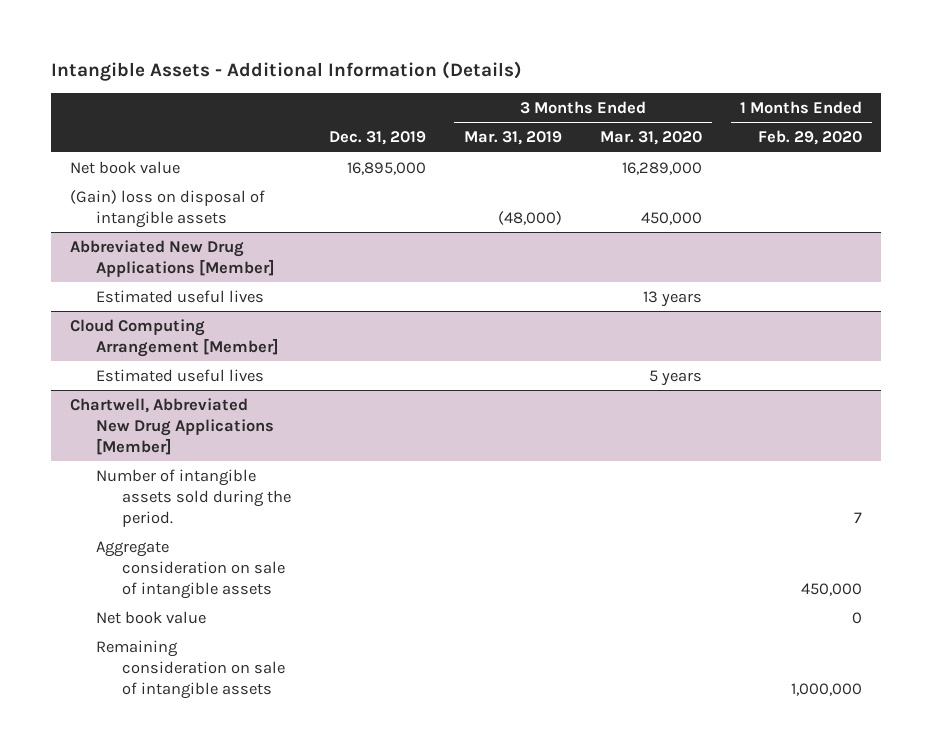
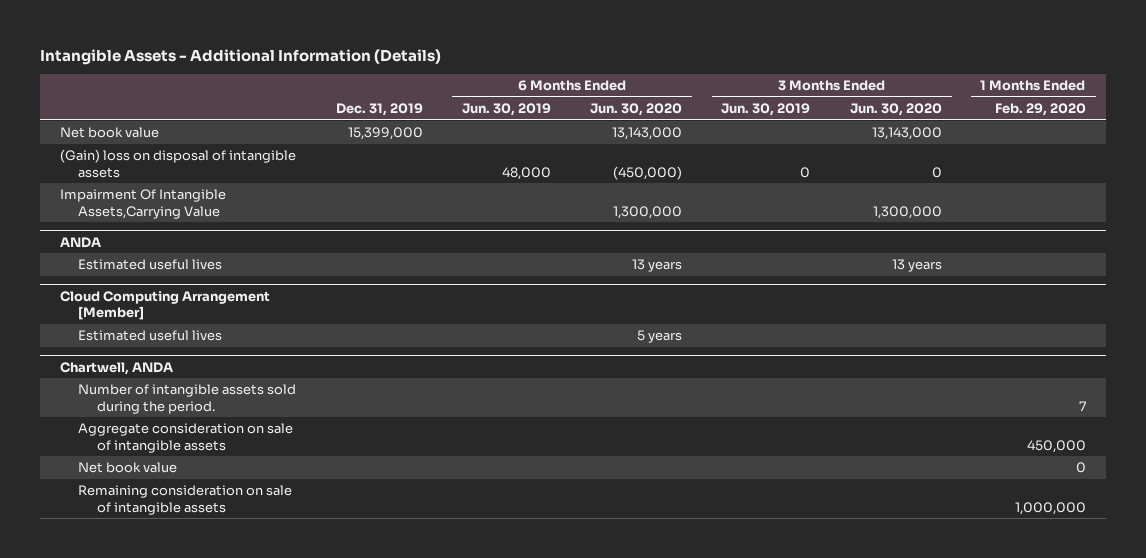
- | Dec. 31, 2019 | 3 Months Ended Mar. 31, 2019 | 3 Months Ended Mar. 31, 2020 | 1 Months Ended Feb. 29, 2020
+ | Dec. 31, 2019 | 6 Months Ended Jun. 30, 2019 | 6 Months Ended Jun. 30, 2020 | 3 Months Ended Jun. 30, 2019 | 3 Months Ended Jun. 30, 2020 | 1 Months Ended Feb. 29, 2020
- Net book value | 16,895,000 | | 16,289,000 |
+ Net book value | 15,399,000 | | 13,143,000 | | 13,143,000 |
- Abbreviated New Drug Applications [Member]
+ Impairment Of Intangible Assets,Carrying Value | | | 1,300,000 | | 1,300,000 |
+ ANDA
- Chartwell, Abbreviated New Drug Applications [Member]
+ Chartwell, ANDA

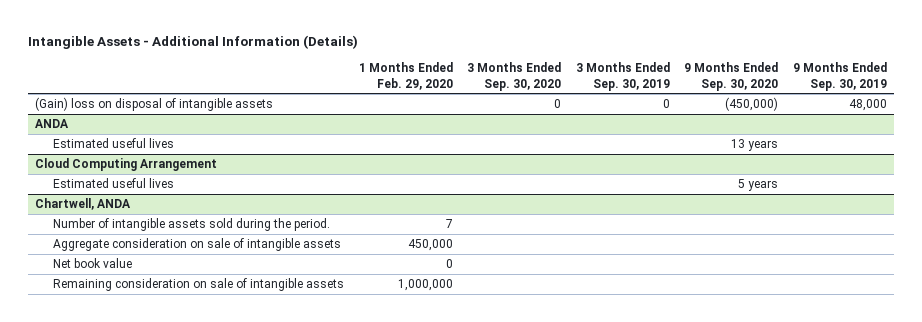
- | Dec. 31, 2019 | 6 Months Ended Jun. 30, 2019 | 6 Months Ended Jun. 30, 2020 | 3 Months Ended Jun. 30, 2019 | 3 Months Ended Jun. 30, 2020 | 1 Months Ended Feb. 29, 2020
+ | 1 Months Ended Feb. 29, 2020 | 3 Months Ended Sep. 30, 2020 | 3 Months Ended Sep. 30, 2019 | 9 Months Ended Sep. 30, 2020 | 9 Months Ended Sep. 30, 2019
- Net book value | 15,399,000 | | 13,143,000 | | 13,143,000 |
- Impairment Of Intangible Assets,Carrying Value | | | 1,300,000 | | 1,300,000 |
- Cloud Computing Arrangement [Member]
+ Cloud Computing Arrangement

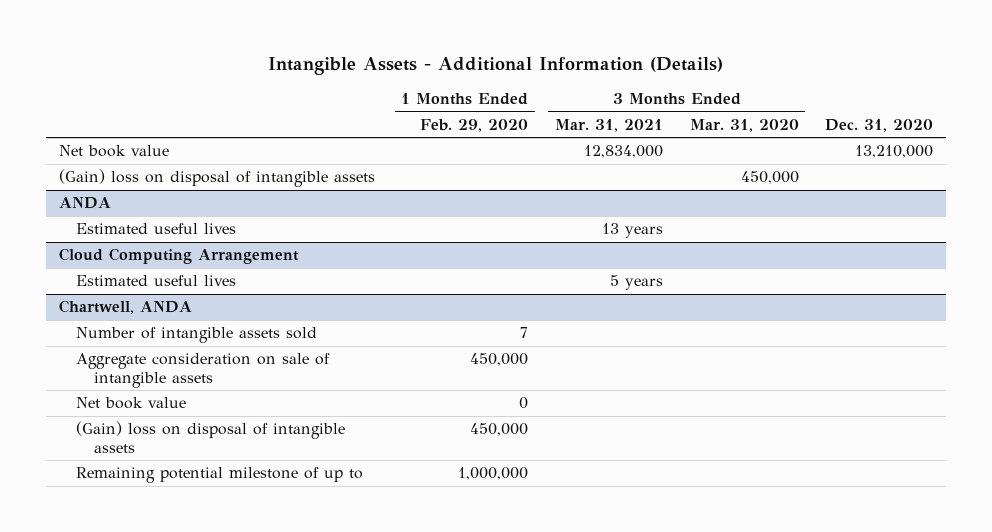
- | 1 Months Ended Feb. 29, 2020 | 3 Months Ended Sep. 30, 2020 | 3 Months Ended Sep. 30, 2019 | 9 Months Ended Sep. 30, 2020 | 9 Months Ended Sep. 30, 2019
+ | 1 Months Ended Feb. 29, 2020 | 3 Months Ended Mar. 31, 2021 | 3 Months Ended Mar. 31, 2020 | Dec. 31, 2020
+ Net book value | | 12,834,000 | | 13,210,000
@ Chartwell, ANDA
- Number of intangible assets sold during the period. | 7 | | | |
+ Number of intangible assets sold | 7 | | |
- Remaining consideration on sale of intangible assets | 1,000,000 | | | |
+ (Gain) loss on disposal of intangible assets | 450,000 | | |
+ Remaining potential milestone of up to | 1,000,000 | | |

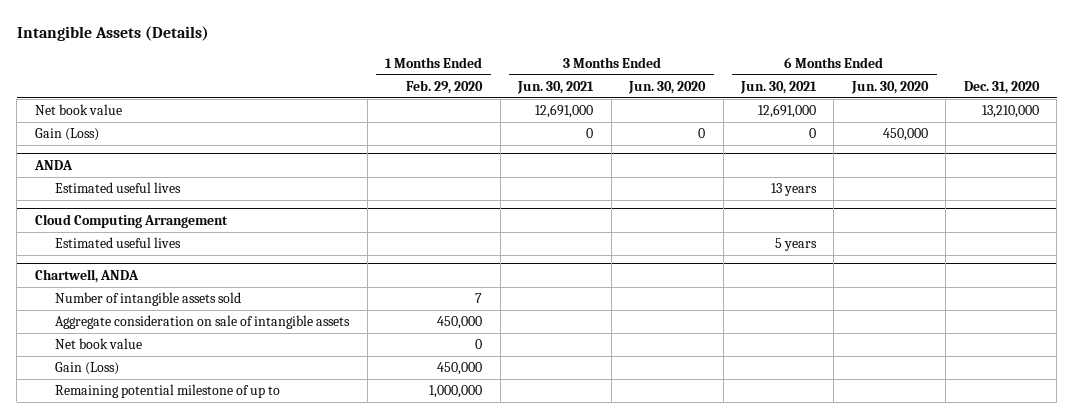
- Intangible Assets - Additional Information (Details)
+ Intangible Assets (Details)
- | 1 Months Ended Feb. 29, 2020 | 3 Months Ended Mar. 31, 2021 | 3 Months Ended Mar. 31, 2020 | Dec. 31, 2020
+ | 1 Months Ended Feb. 29, 2020 | 3 Months Ended Jun. 30, 2021 | 3 Months Ended Jun. 30, 2020 | 6 Months Ended Jun. 30, 2021 | 6 Months Ended Jun. 30, 2020 | Dec. 31, 2020
- (Gain) loss on disposal of intangible assets | | | 450,000 |
+ Gain (Loss) | | 0 | 0 | 0 | 450,000 |
@ Chartwell, ANDA
- (Gain) loss on disposal of intangible assets | 450,000 | | |
+ Gain (Loss) | 450,000 | | | | |

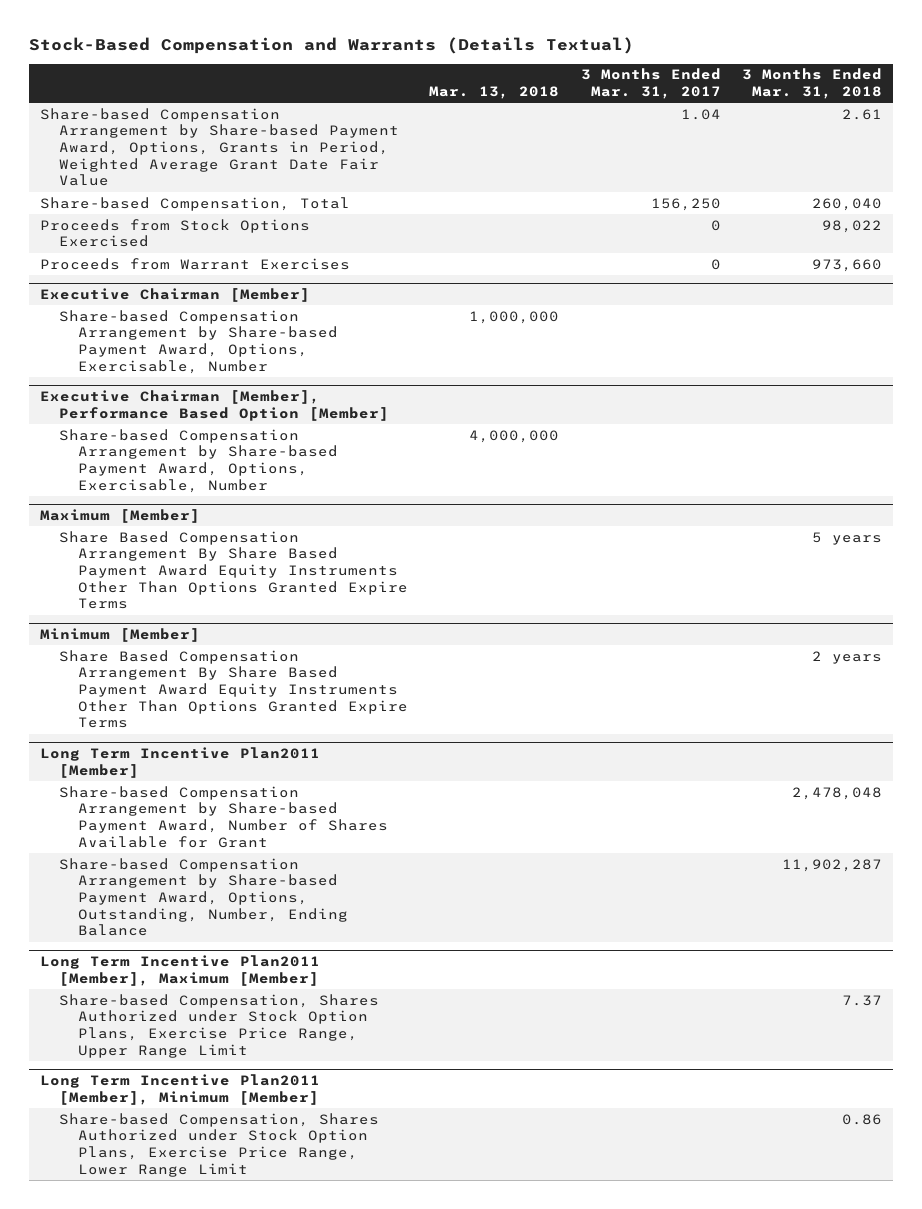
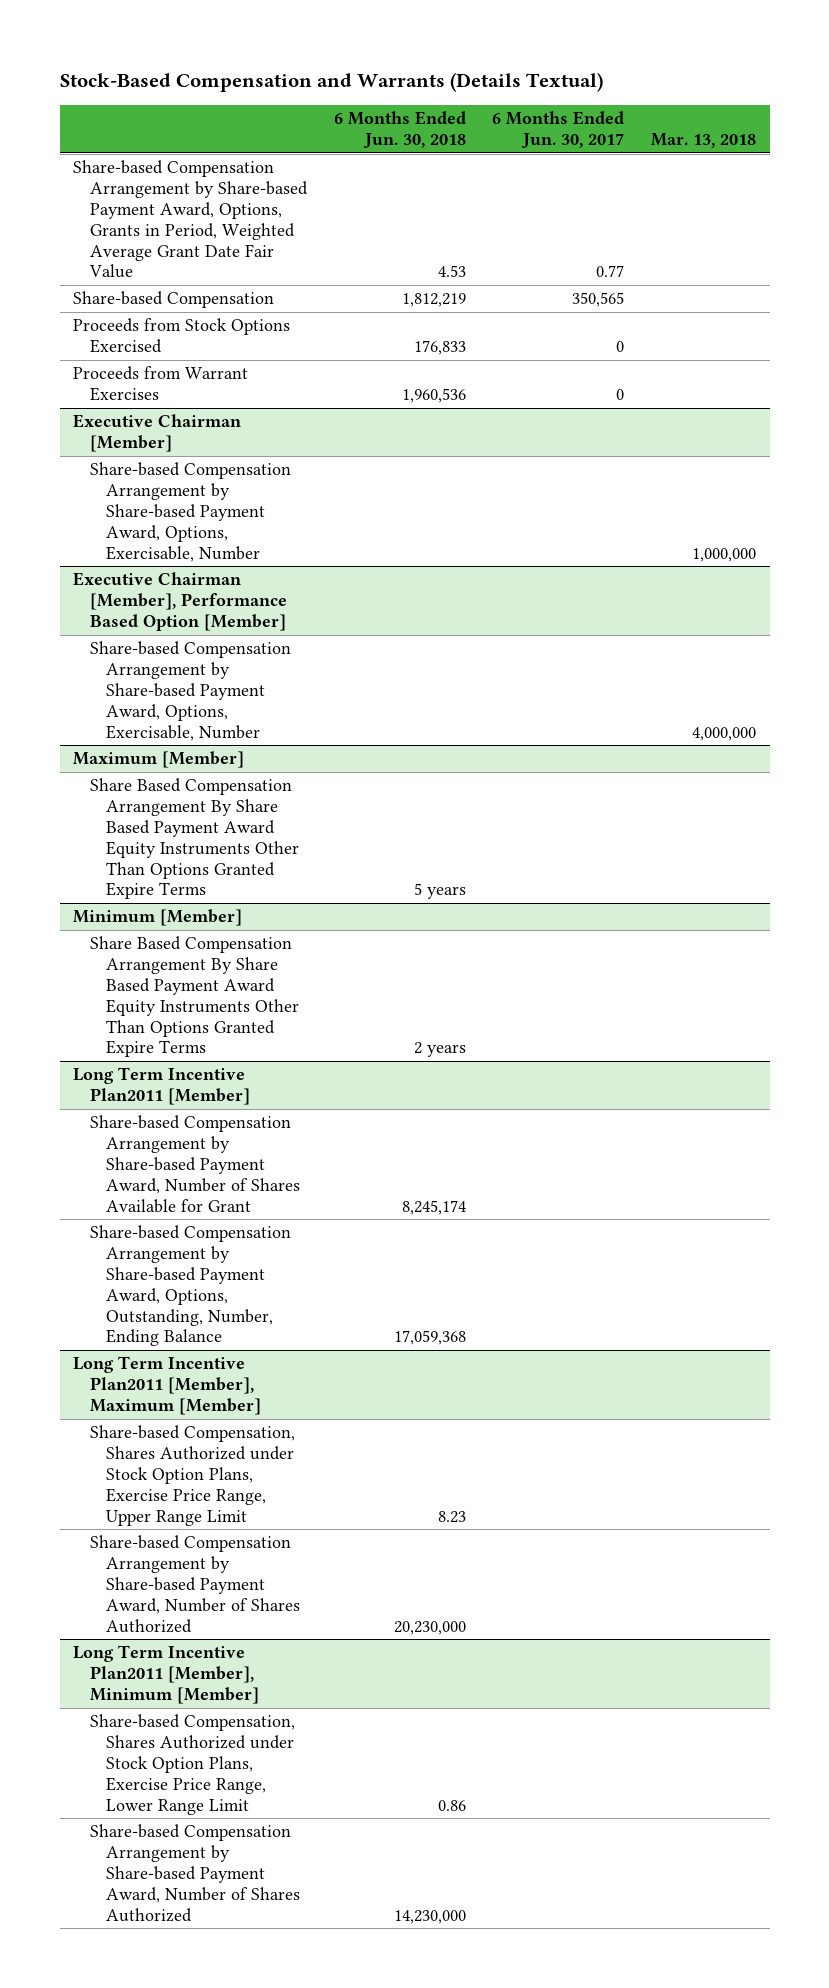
- | Mar. 13, 2018 | 3 Months Ended Mar. 31, 2017 | 3 Months Ended Mar. 31, 2018
+ | 6 Months Ended Jun. 30, 2018 | 6 Months Ended Jun. 30, 2017 | Mar. 13, 2018
- Share-based Compensation, Total | | 156,250 | 260,040
+ Share-based Compensation | 1,812,219 | 350,565 |
@ Long Term Incentive Plan2011 [Member], Maximum [Member]
+ Share-based Compensation Arrangement by Share-based Payment Award, Number of Shares Authorized | 20,230,000 | |
@ Long Term Incentive Plan2011 [Member], Minimum [Member]
+ Share-based Compensation Arrangement by Share-based Payment Award, Number of Shares Authorized | 14,230,000 | |

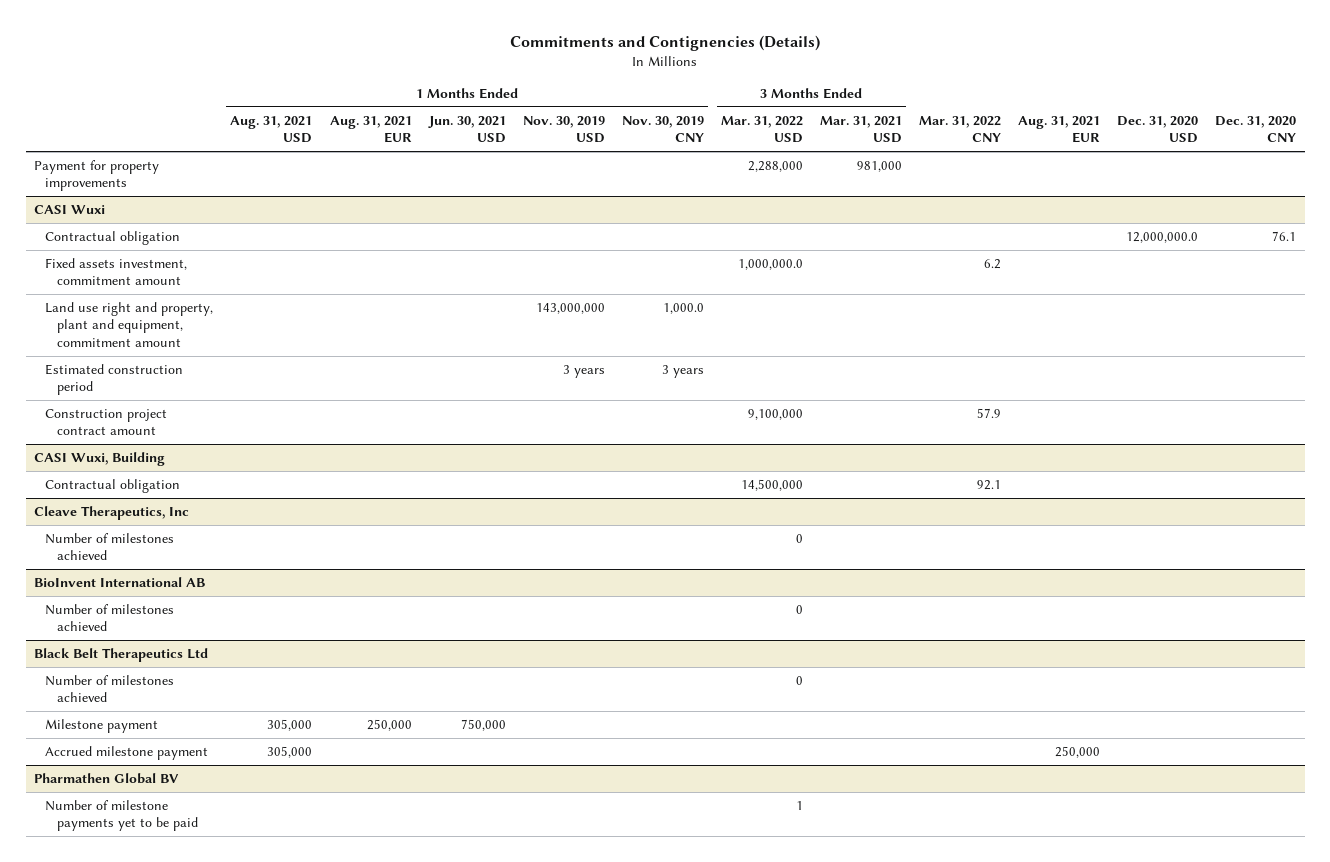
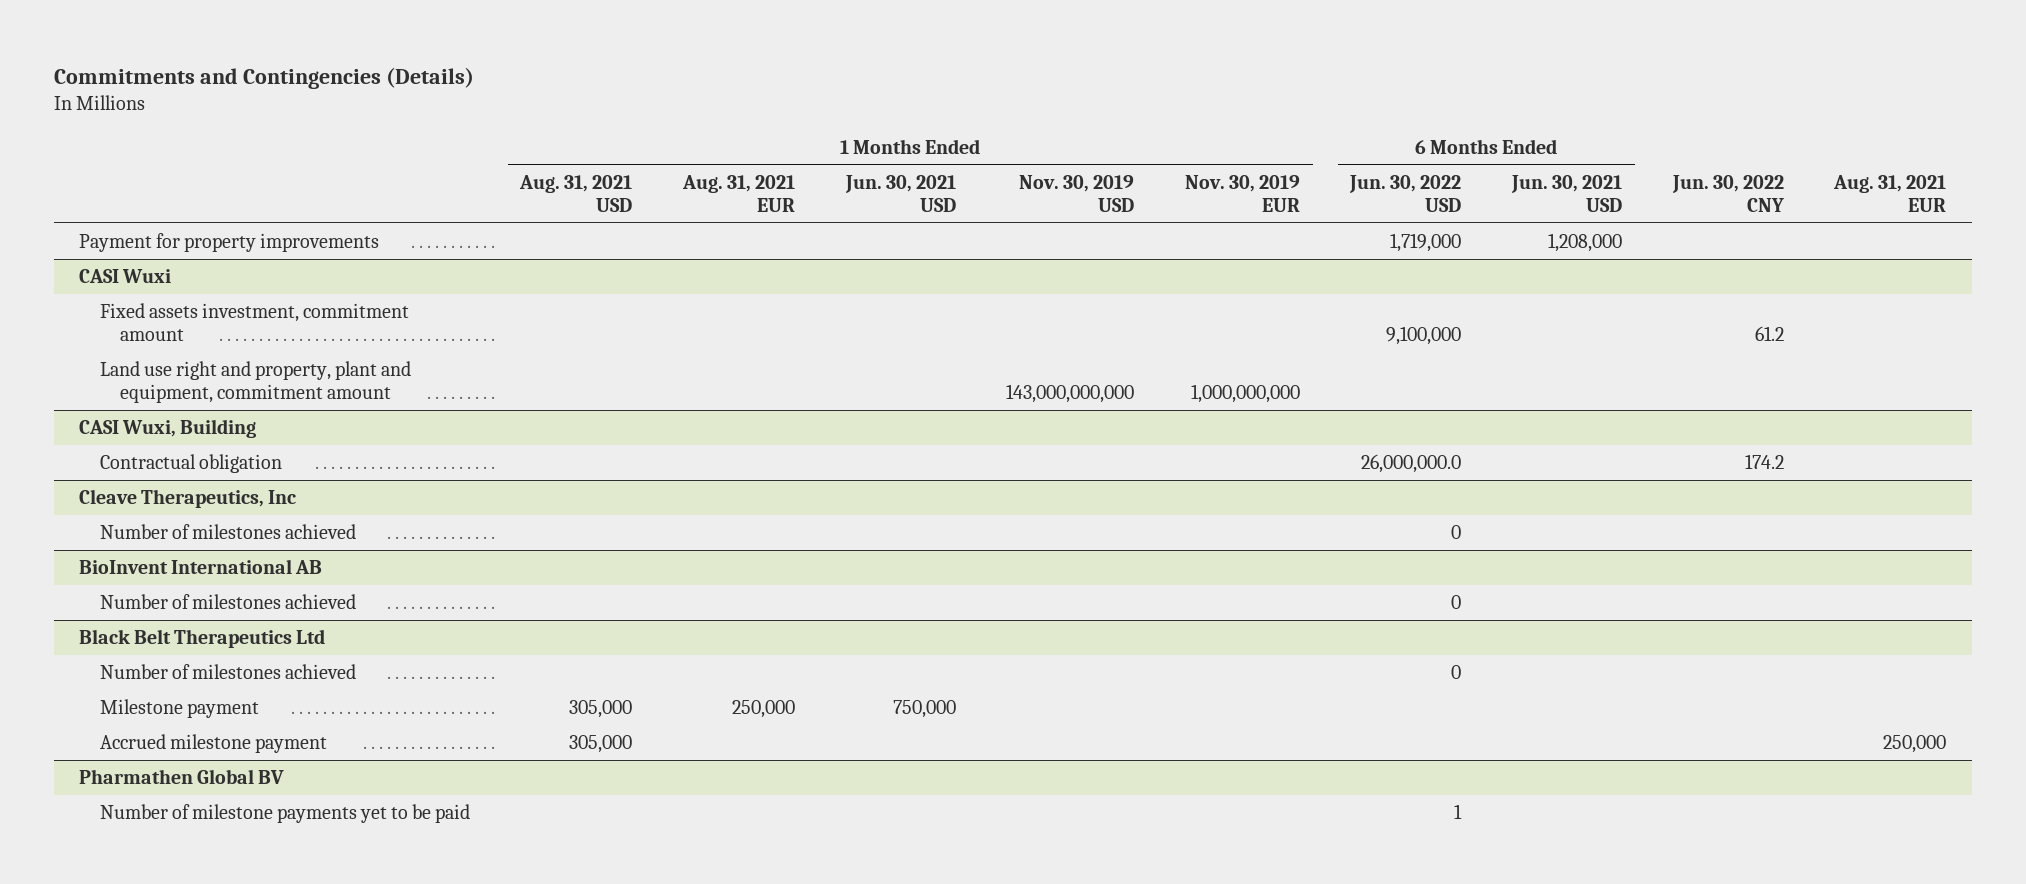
- Commitments and Contignencies (Details)
+ Commitments and Contingencies (Details)
- | 1 Months Ended Aug. 31, 2021 USD | 1 Months Ended Aug. 31, 2021 EUR | 1 Months Ended Jun. 30, 2021 USD | 1 Months Ended Nov. 30, 2019 USD | 1 Months Ended Nov. 30, 2019 CNY | 3 Months Ended Mar. 31, 2022 USD | 3 Months Ended Mar. 31, 2021 USD | Mar. 31, 2022 CNY | Aug. 31, 2021 EUR | Dec. 31, 2020 USD | Dec. 31, 2020 CNY
+ | 1 Months Ended Aug. 31, 2021 USD | 1 Months Ended Aug. 31, 2021 EUR | 1 Months Ended Jun. 30, 2021 USD | 1 Months Ended Nov. 30, 2019 USD | 1 Months Ended Nov. 30, 2019 EUR | 6 Months Ended Jun. 30, 2022 USD | 6 Months Ended Jun. 30, 2021 USD | Jun. 30, 2022 CNY | Aug. 31, 2021 EUR
@ CASI Wuxi
- Contractual obligation | | | | | | | | | | 12,000,000.0 | 76.1
- Land use right and property, plant and equipment, commitment amount | | | | 143,000,000 | 1,000.0 | | | | | |
- Estimated construction period | | | | 3 years | 3 years | | | | | |
- Construction project contract amount | | | | | | 9,100,000 | | 57.9 | | |
+ Land use right and property, plant and equipment, commitment amount | | | | 143,000,000,000 | 1,000,000,000 | | | |

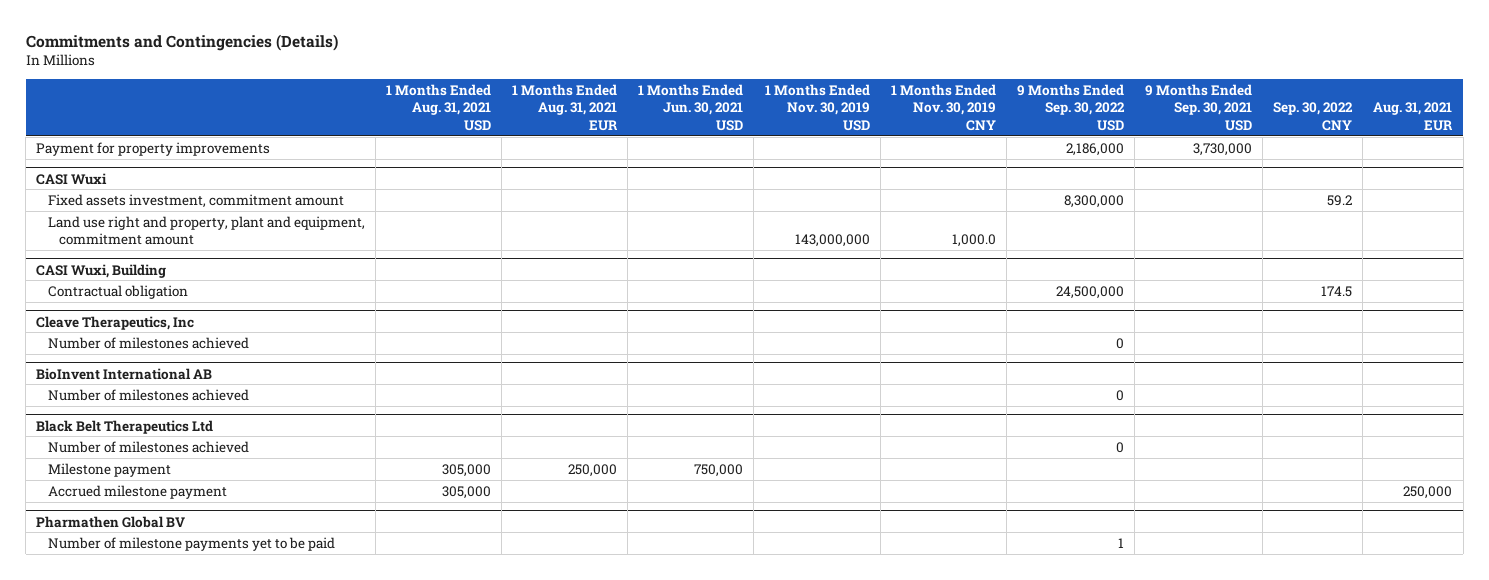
- | 1 Months Ended Aug. 31, 2021 USD | 1 Months Ended Aug. 31, 2021 EUR | 1 Months Ended Jun. 30, 2021 USD | 1 Months Ended Nov. 30, 2019 USD | 1 Months Ended Nov. 30, 2019 EUR | 6 Months Ended Jun. 30, 2022 USD | 6 Months Ended Jun. 30, 2021 USD | Jun. 30, 2022 CNY | Aug. 31, 2021 EUR
+ | 1 Months Ended Aug. 31, 2021 USD | 1 Months Ended Aug. 31, 2021 EUR | 1 Months Ended Jun. 30, 2021 USD | 1 Months Ended Nov. 30, 2019 USD | 1 Months Ended Nov. 30, 2019 CNY | 9 Months Ended Sep. 30, 2022 USD | 9 Months Ended Sep. 30, 2021 USD | Sep. 30, 2022 CNY | Aug. 31, 2021 EUR
@ CASI Wuxi
- Land use right and property, plant and equipment, commitment amount | | | | 143,000,000,000 | 1,000,000,000 | | | |
+ Land use right and property, plant and equipment, commitment amount | | | | 143,000,000 | 1,000.0 | | | |

